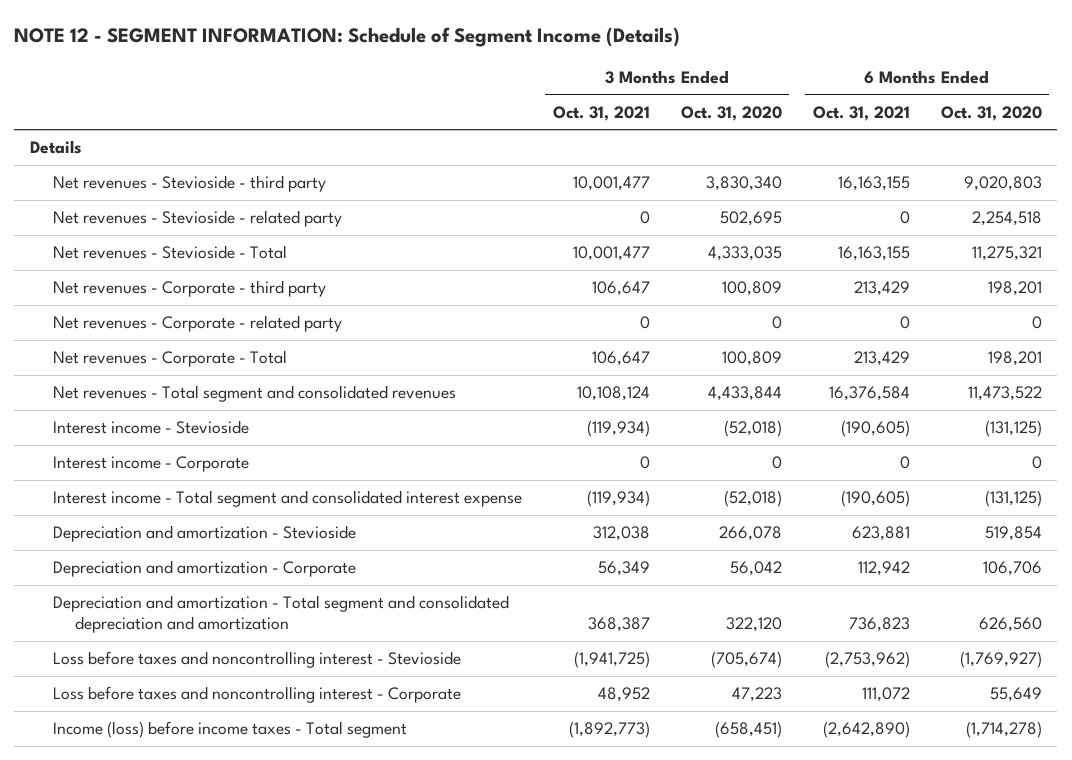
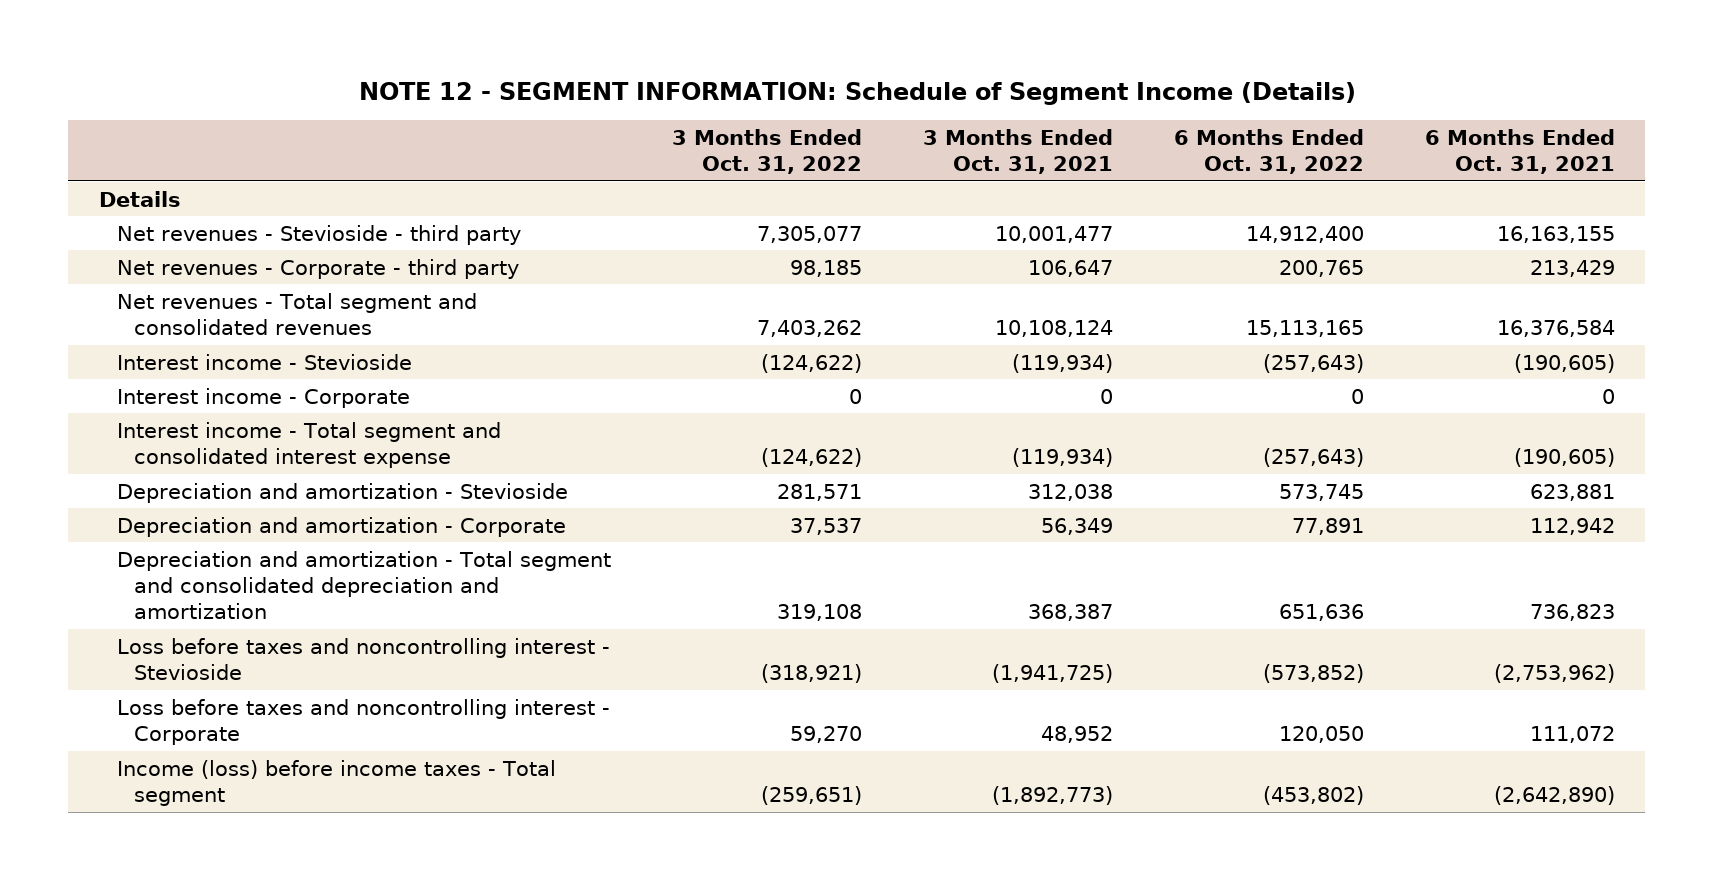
- | 3 Months Ended Oct. 31, 2021 | 3 Months Ended Oct. 31, 2020 | 6 Months Ended Oct. 31, 2021 | 6 Months Ended Oct. 31, 2020
+ | 3 Months Ended Oct. 31, 2022 | 3 Months Ended Oct. 31, 2021 | 6 Months Ended Oct. 31, 2022 | 6 Months Ended Oct. 31, 2021
- Net revenues - Stevioside - related party | 0 | 502,695 | 0 | 2,254,518
- Net revenues - Stevioside - Total | 10,001,477 | 4,333,035 | 16,163,155 | 11,275,321
- Net revenues - Corporate - related party | 0 | 0 | 0 | 0
- Net revenues - Corporate - Total | 106,647 | 100,809 | 213,429 | 198,201

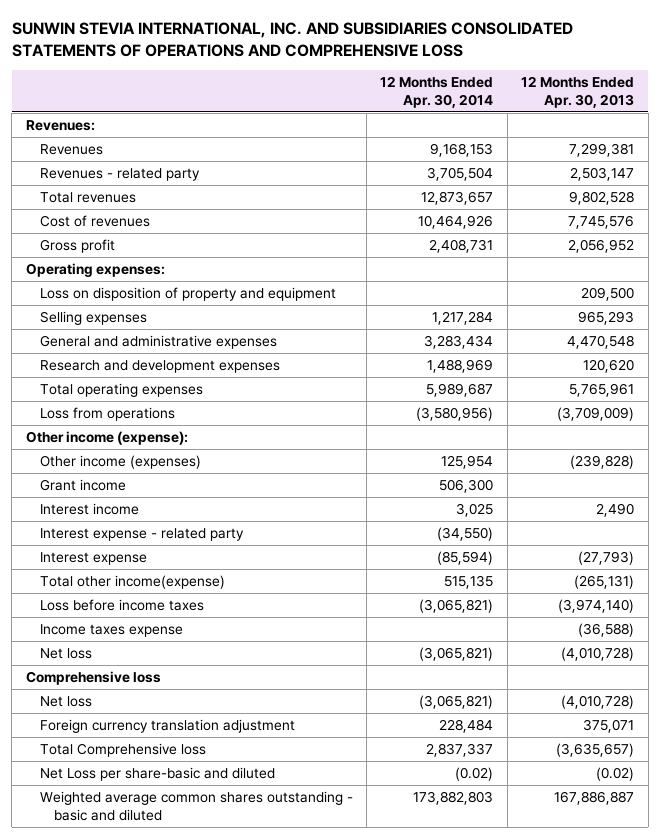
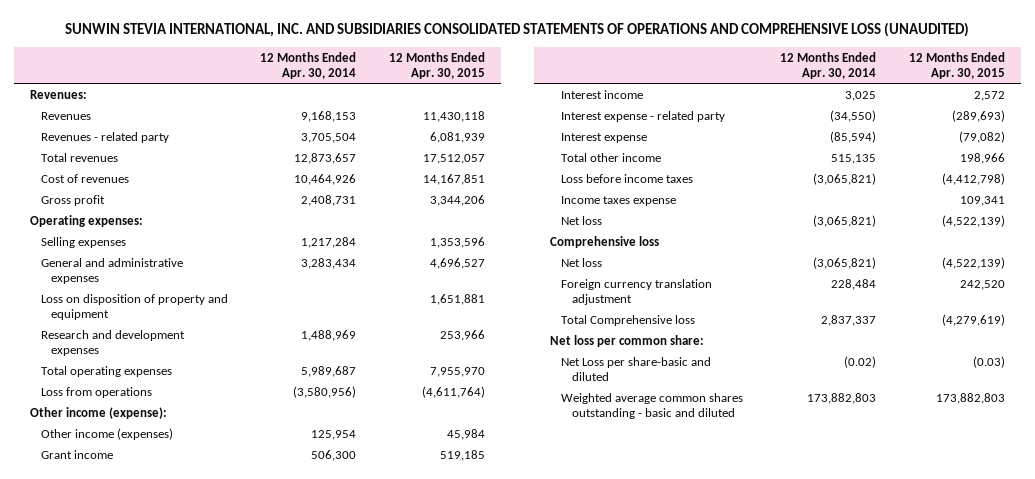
- SUNWIN STEVIA INTERNATIONAL, INC. AND SUBSIDIARIES CONSOLIDATED STATEMENTS OF OPERATIONS AND COMPREHENSIVE LOSS
+ SUNWIN STEVIA INTERNATIONAL, INC. AND SUBSIDIARIES CONSOLIDATED STATEMENTS OF OPERATIONS AND COMPREHENSIVE LOSS (UNAUDITED)
- | 12 Months Ended Apr. 30, 2014 | 12 Months Ended Apr. 30, 2013
+ | 12 Months Ended Apr. 30, 2014 | 12 Months Ended Apr. 30, 2015
moved down: Loss on disposition of property and equipment | | 1,651,881
- Total other income(expense) | 515,135 | (265,131)
+ Total other income | 515,135 | 198,966
+ Net loss per common share:

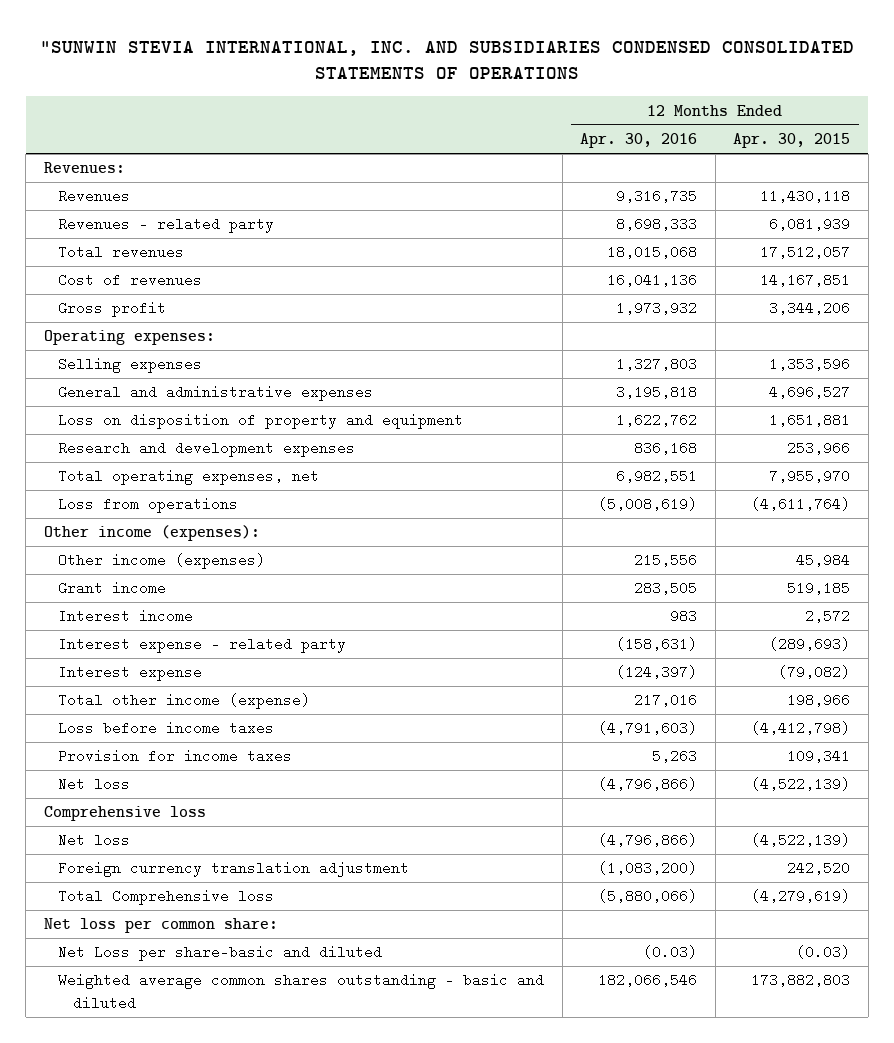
- SUNWIN STEVIA INTERNATIONAL, INC. AND SUBSIDIARIES CONSOLIDATED STATEMENTS OF OPERATIONS AND COMPREHENSIVE LOSS (UNAUDITED)
+ "SUNWIN STEVIA INTERNATIONAL, INC. AND SUBSIDIARIES CONDENSED CONSOLIDATED STATEMENTS OF OPERATIONS
- | 12 Months Ended Apr. 30, 2014 | 12 Months Ended Apr. 30, 2015
+ | 12 Months Ended Apr. 30, 2016 | 12 Months Ended Apr. 30, 2015
- Total operating expenses | 5,989,687 | 7,955,970
+ Total operating expenses, net | 6,982,551 | 7,955,970
- Other income (expense):
+ Other income (expenses):
- Total other income | 515,135 | 198,966
+ Total other income (expense) | 217,016 | 198,966
- Income taxes expense | | 109,341
+ Provision for income taxes | 5,263 | 109,341

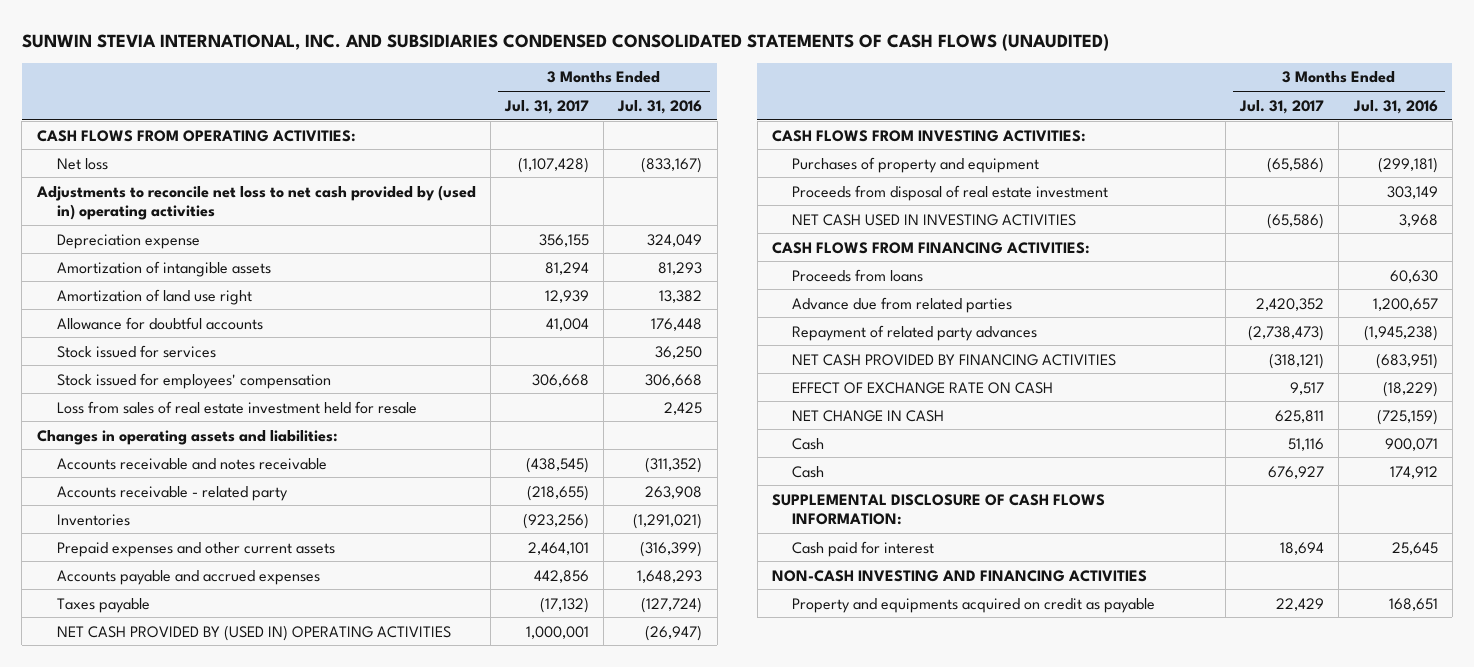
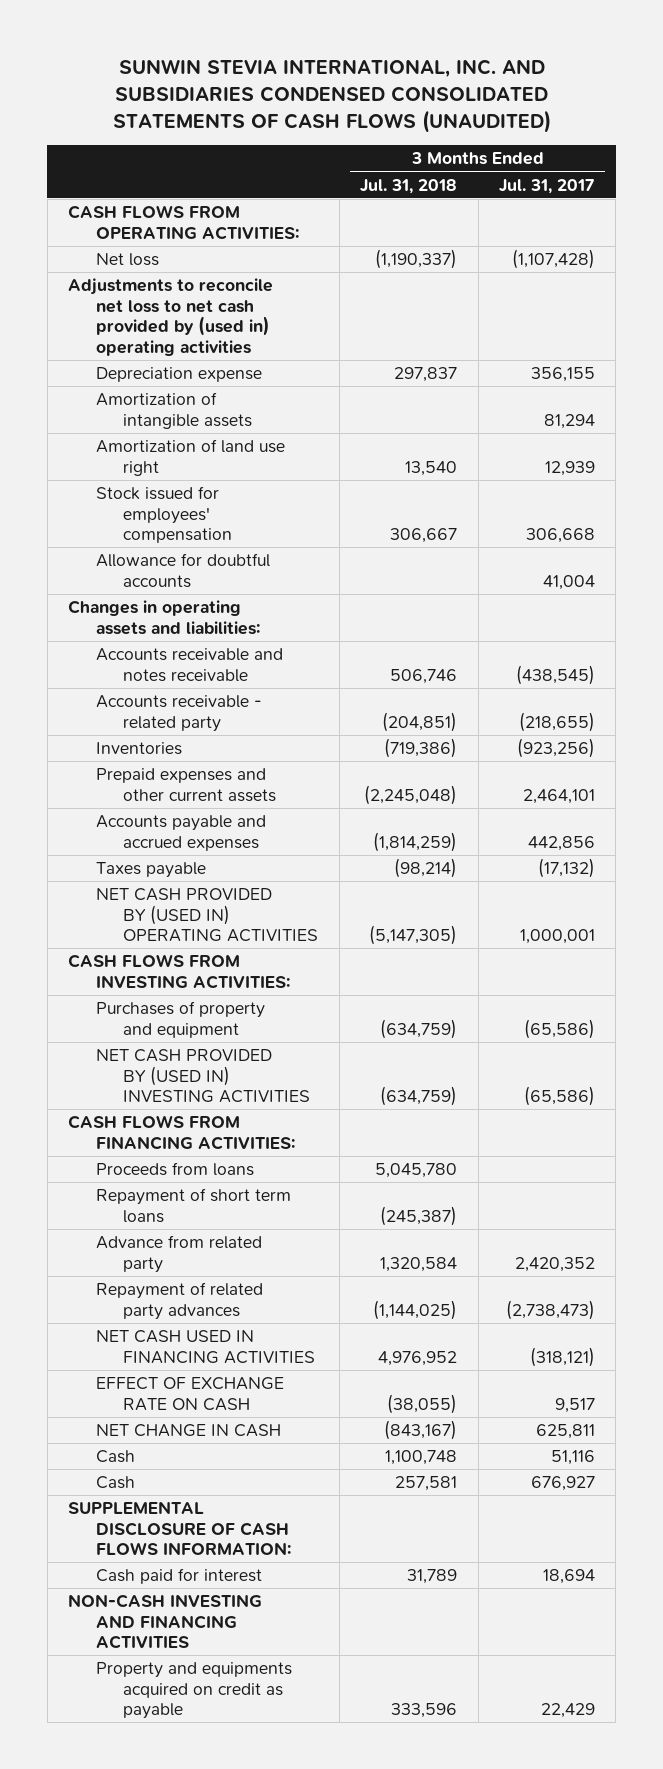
- | 3 Months Ended Jul. 31, 2017 | 3 Months Ended Jul. 31, 2016
+ | 3 Months Ended Jul. 31, 2018 | 3 Months Ended Jul. 31, 2017
- Stock issued for services | | 36,250
- Loss from sales of real estate investment held for resale | | 2,425
moved down: Allowance for doubtful accounts | | 41,004
- Proceeds from disposal of real estate investment | | 303,149
- NET CASH USED IN INVESTING ACTIVITIES | (65,586) | 3,968
+ NET CASH PROVIDED BY (USED IN) INVESTING ACTIVITIES | (634,759) | (65,586)
- Advance due from related parties | 2,420,352 | 1,200,657
+ Repayment of short term loans | (245,387) |
+ Advance from related party | 1,320,584 | 2,420,352
- NET CASH PROVIDED BY FINANCING ACTIVITIES | (318,121) | (683,951)
+ NET CASH USED IN FINANCING ACTIVITIES | 4,976,952 | (318,121)

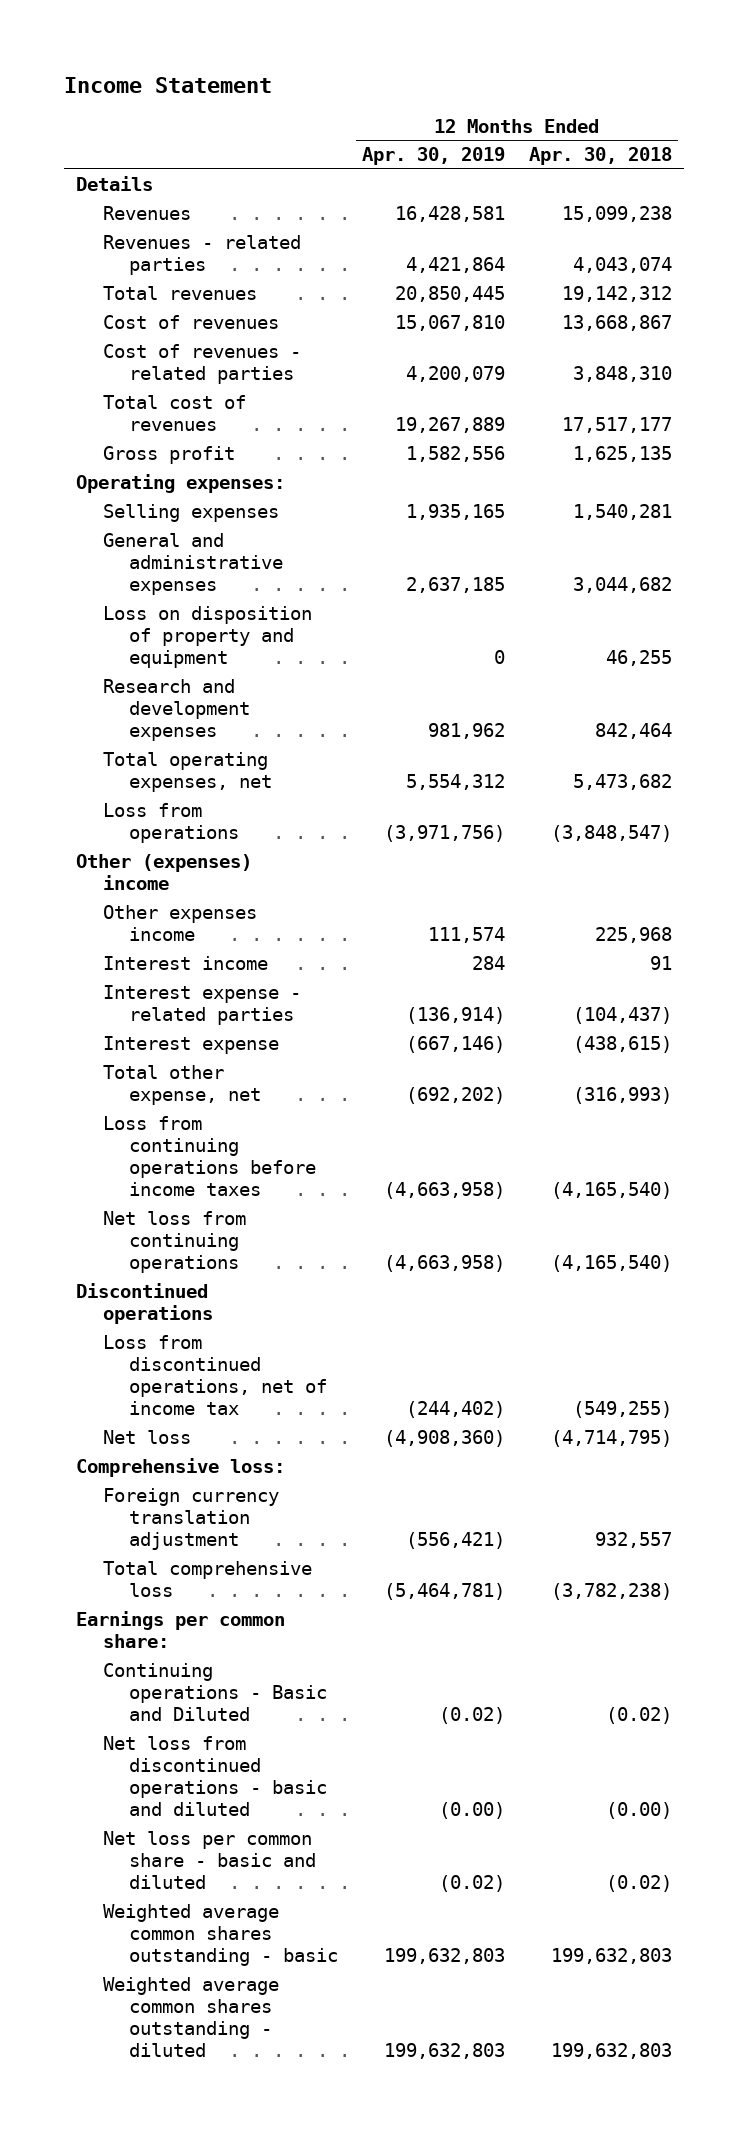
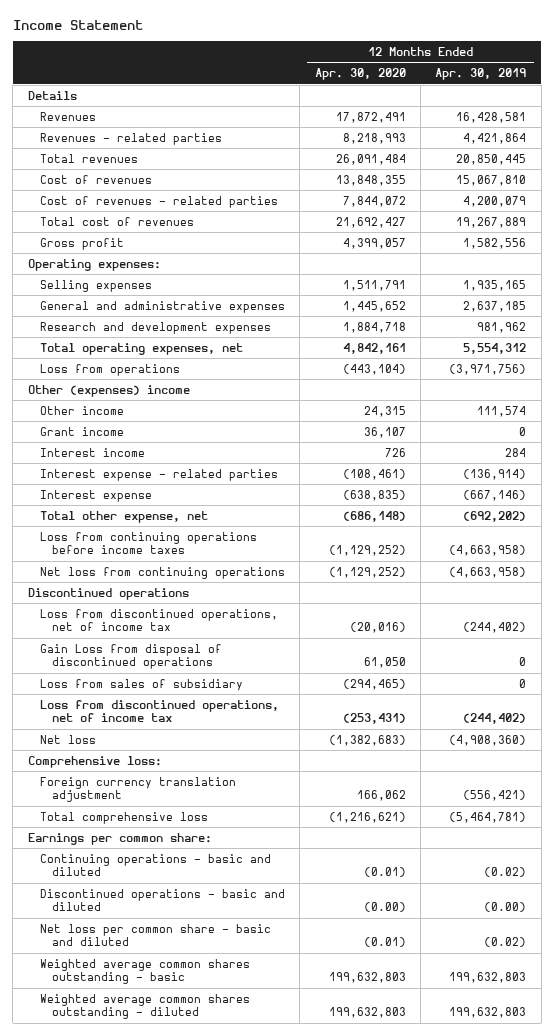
- | 12 Months Ended Apr. 30, 2019 | 12 Months Ended Apr. 30, 2018
+ | 12 Months Ended Apr. 30, 2020 | 12 Months Ended Apr. 30, 2019
- Loss on disposition of property and equipment | 0 | 46,255
- Other expenses income | 111,574 | 225,968
+ Other income | 24,315 | 111,574
+ Grant income | 36,107 | 0
+ Gain Loss from disposal of discontinued operations | 61,050 | 0
+ Loss from sales of subsidiary | (294,465) | 0
+ Loss from discontinued operations, net of income tax | (253,431) | (244,402)
- Continuing operations - Basic and Diluted | (0.02) | (0.02)
- Net loss from discontinued operations - basic and diluted | (0.00) | (0.00)
+ Continuing operations - basic and diluted | (0.01) | (0.02)
+ Discontinued operations - basic and diluted | (0.00) | (0.00)

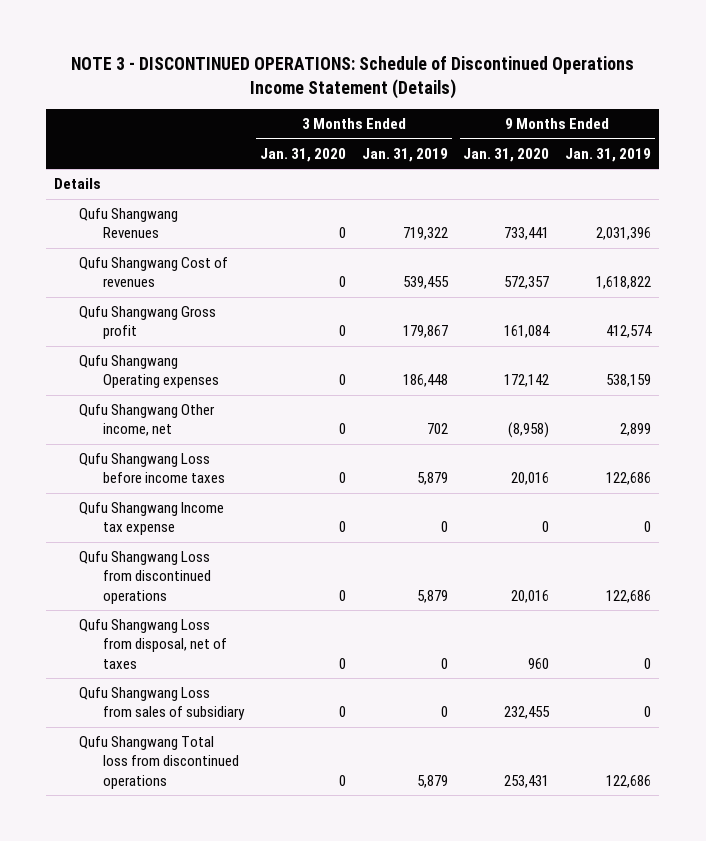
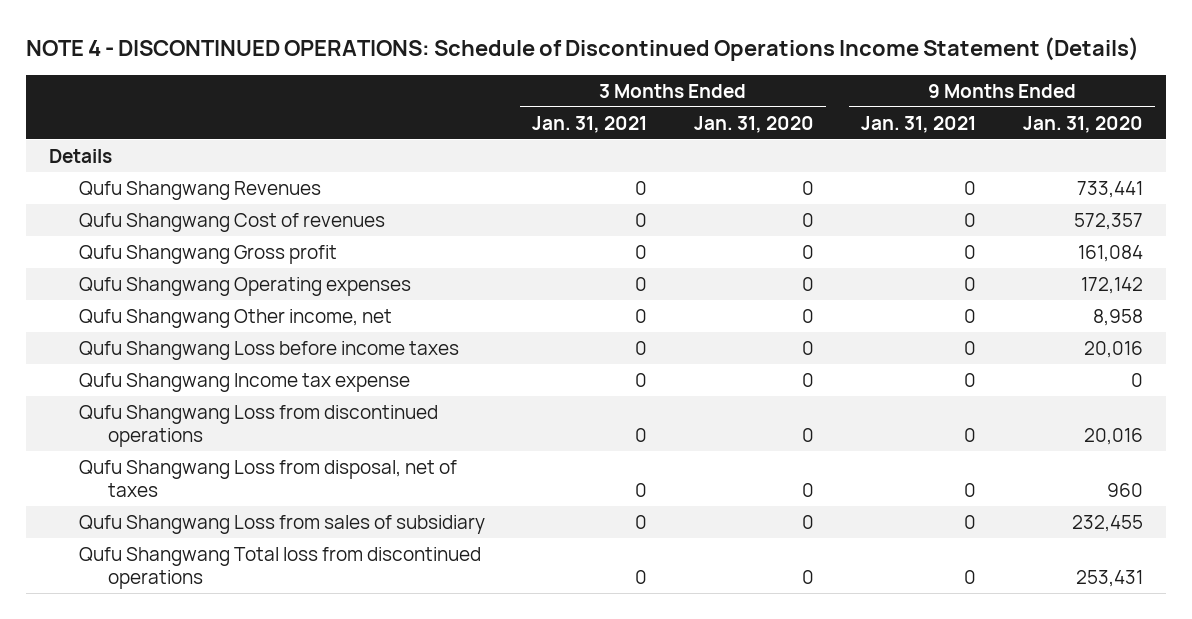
- NOTE 3 - DISCONTINUED OPERATIONS: Schedule of Discontinued Operations Income Statement (Details)
+ NOTE 4 - DISCONTINUED OPERATIONS: Schedule of Discontinued Operations Income Statement (Details)
- | 3 Months Ended Jan. 31, 2020 | 3 Months Ended Jan. 31, 2019 | 9 Months Ended Jan. 31, 2020 | 9 Months Ended Jan. 31, 2019
+ | 3 Months Ended Jan. 31, 2021 | 3 Months Ended Jan. 31, 2020 | 9 Months Ended Jan. 31, 2021 | 9 Months Ended Jan. 31, 2020
- Qufu Shangwang Other income, net | 0 | 702 | (8,958) | 2,899
+ Qufu Shangwang Other income, net | 0 | 0 | 0 | 8,958

